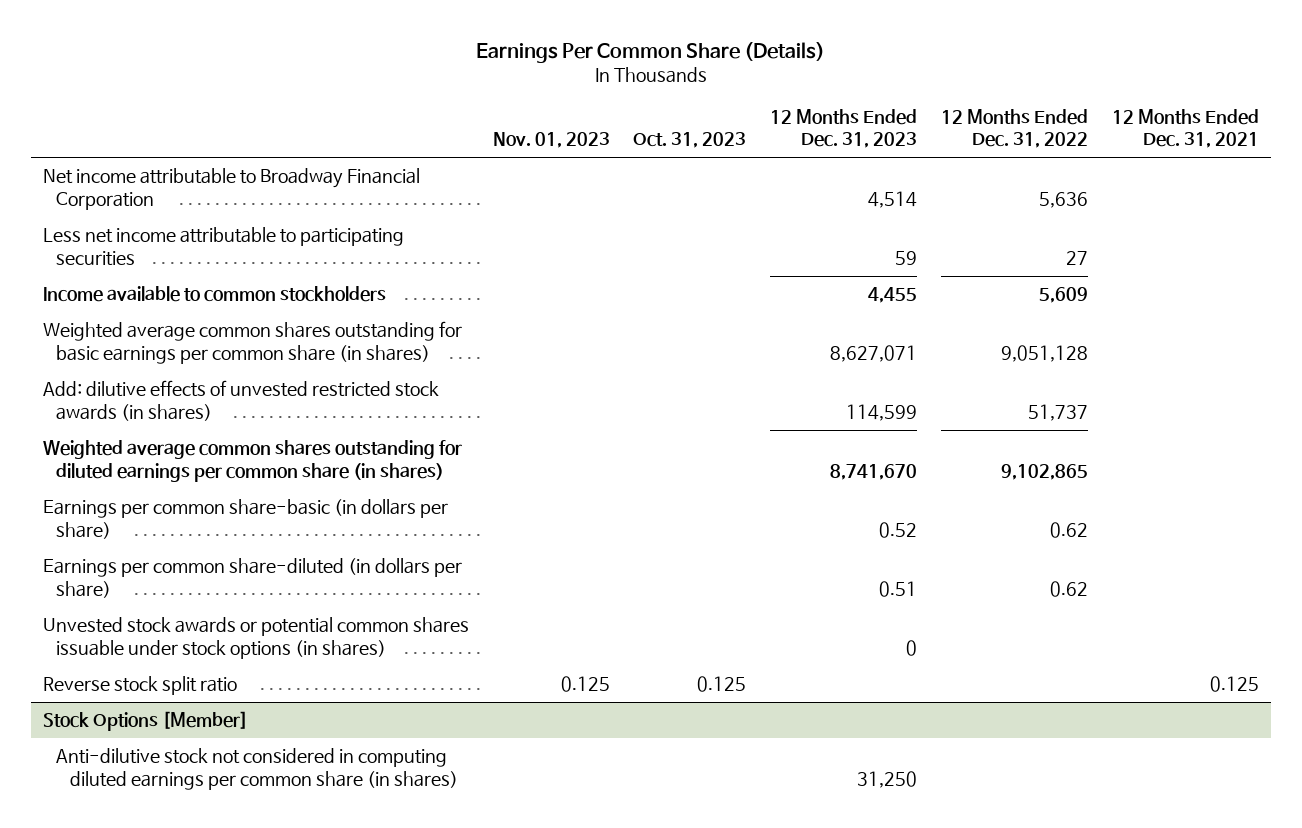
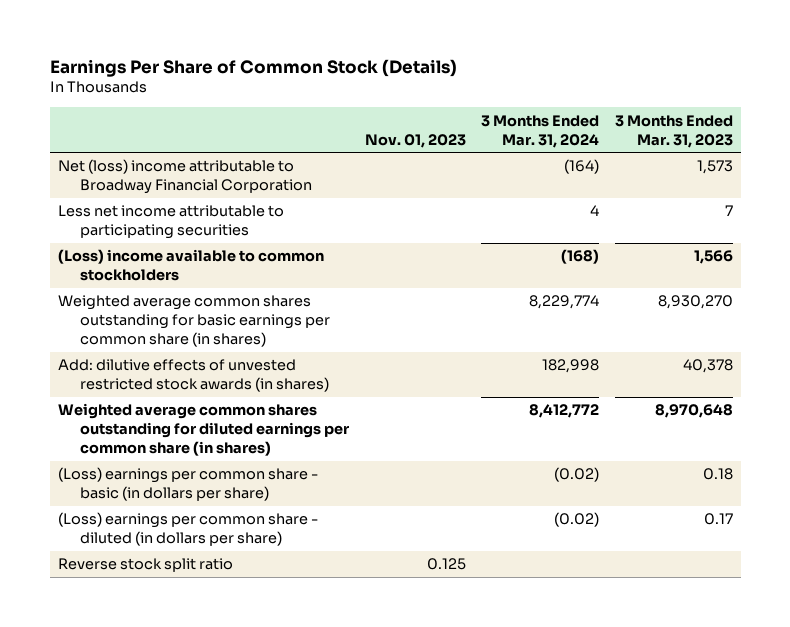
- Earnings Per Common Share (Details)
+ Earnings Per Share of Common Stock (Details)
- | Nov. 01, 2023 | Oct. 31, 2023 | 12 Months Ended Dec. 31, 2023 | 12 Months Ended Dec. 31, 2022 | 12 Months Ended Dec. 31, 2021
+ | Nov. 01, 2023 | 3 Months Ended Mar. 31, 2024 | 3 Months Ended Mar. 31, 2023
- Net income attributable to Broadway Financial Corporation | | | 4,514 | 5,636 |
+ Net (loss) income attributable to Broadway Financial Corporation | | (164) | 1,573
- Income available to common stockholders | | | 4,455 | 5,609 |
+ (Loss) income available to common stockholders | | (168) | 1,566
- Earnings per common share-basic (in dollars per share) | | | 0.52 | 0.62 |
- Earnings per common share-diluted (in dollars per share) | | | 0.51 | 0.62 |
- Unvested stock awards or potential common shares issuable under stock options (in shares) | | | 0 | |
+ (Loss) earnings per common share - basic (in dollars per share) | | (0.02) | 0.18
+ (Loss) earnings per common share - diluted (in dollars per share) | | (0.02) | 0.17
- Stock Options [Member]
- Anti-dilutive stock not considered in computing diluted earnings per common share (in shares) | | | 31,250 | |

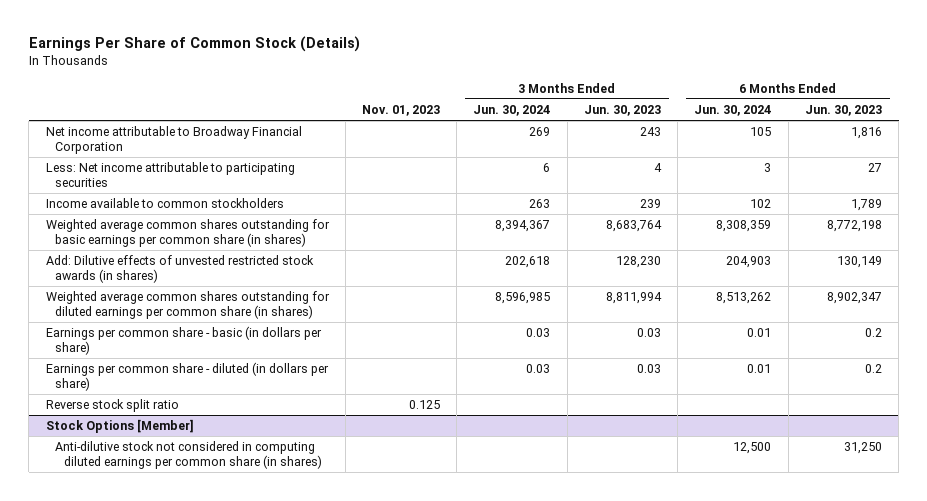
- | Nov. 01, 2023 | 3 Months Ended Mar. 31, 2024 | 3 Months Ended Mar. 31, 2023
+ | Nov. 01, 2023 | 3 Months Ended Jun. 30, 2024 | 3 Months Ended Jun. 30, 2023 | 6 Months Ended Jun. 30, 2024 | 6 Months Ended Jun. 30, 2023
- Net (loss) income attributable to Broadway Financial Corporation | | (164) | 1,573
- Less net income attributable to participating securities | | 4 | 7
- (Loss) income available to common stockholders | | (168) | 1,566
+ Net income attributable to Broadway Financial Corporation | | 269 | 243 | 105 | 1,816
+ Less: Net income attributable to participating securities | | 6 | 4 | 3 | 27
+ Income available to common stockholders | | 263 | 239 | 102 | 1,789
- Add: dilutive effects of unvested restricted stock awards (in shares) | | 182,998 | 40,378
+ Add: Dilutive effects of unvested restricted stock awards (in shares) | | 202,618 | 128,230 | 204,903 | 130,149
- (Loss) earnings per common share - basic (in dollars per share) | | (0.02) | 0.18
- (Loss) earnings per common share - diluted (in dollars per share) | | (0.02) | 0.17
+ Earnings per common share - basic (in dollars per share) | | 0.03 | 0.03 | 0.01 | 0.2
+ Earnings per common share - diluted (in dollars per share) | | 0.03 | 0.03 | 0.01 | 0.2
+ Stock Options [Member]
+ Anti-dilutive stock not considered in computing diluted earnings per common share (in shares) | | | | 12,500 | 31,250

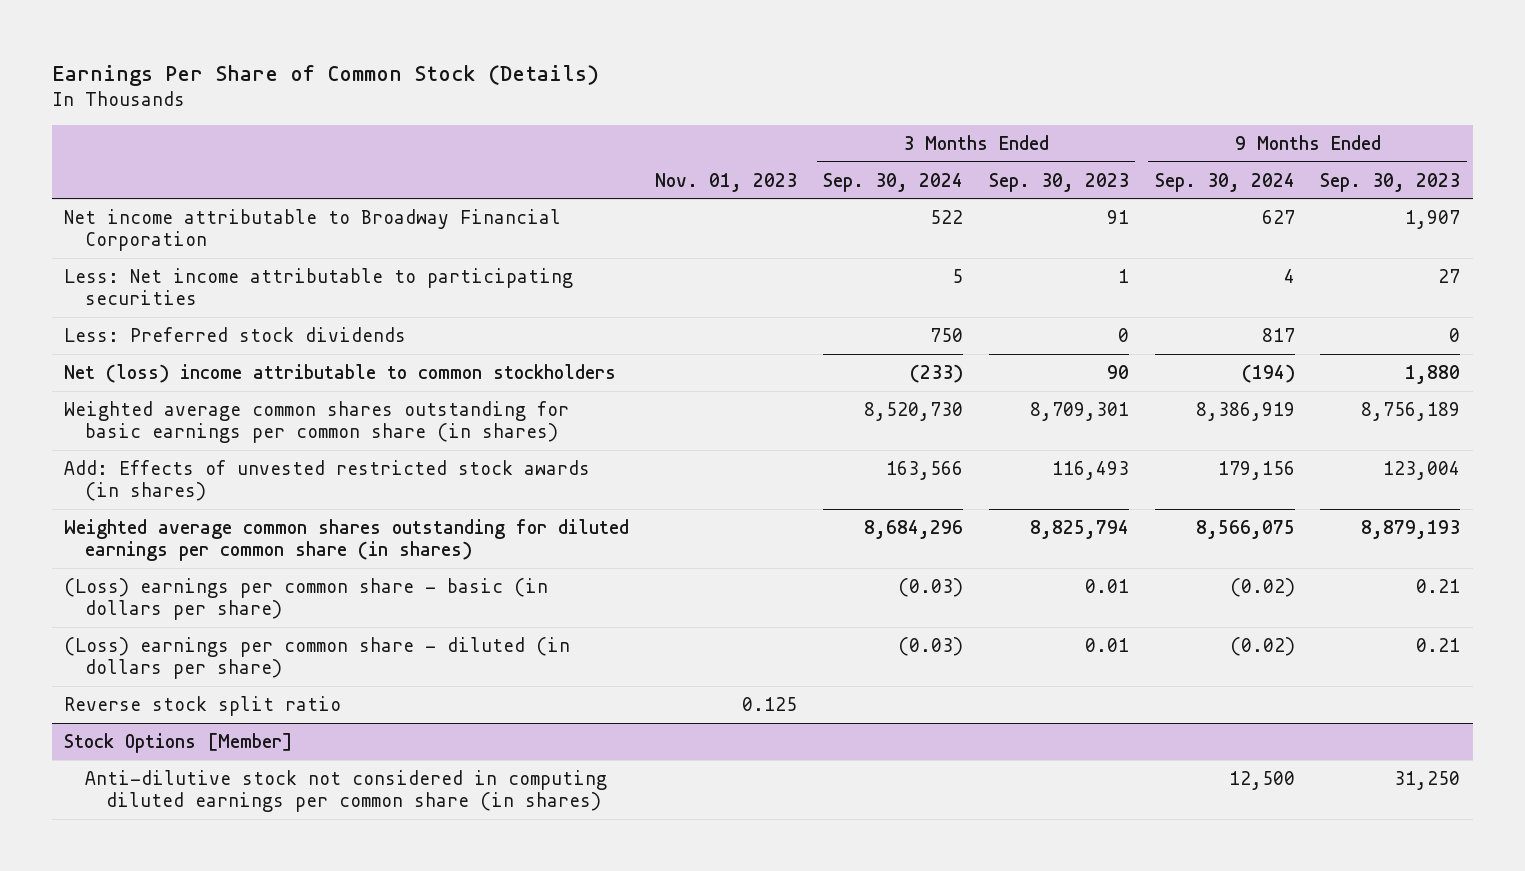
- | Nov. 01, 2023 | 3 Months Ended Jun. 30, 2024 | 3 Months Ended Jun. 30, 2023 | 6 Months Ended Jun. 30, 2024 | 6 Months Ended Jun. 30, 2023
+ | Nov. 01, 2023 | 3 Months Ended Sep. 30, 2024 | 3 Months Ended Sep. 30, 2023 | 9 Months Ended Sep. 30, 2024 | 9 Months Ended Sep. 30, 2023
- Income available to common stockholders | | 263 | 239 | 102 | 1,789
+ Less: Preferred stock dividends | | 750 | 0 | 817 | 0
+ Net (loss) income attributable to common stockholders | | (233) | 90 | (194) | 1,880
- Add: Dilutive effects of unvested restricted stock awards (in shares) | | 202,618 | 128,230 | 204,903 | 130,149
+ Add: Effects of unvested restricted stock awards (in shares) | | 163,566 | 116,493 | 179,156 | 123,004
- Earnings per common share - basic (in dollars per share) | | 0.03 | 0.03 | 0.01 | 0.2
- Earnings per common share - diluted (in dollars per share) | | 0.03 | 0.03 | 0.01 | 0.2
+ (Loss) earnings per common share - basic (in dollars per share) | | (0.03) | 0.01 | (0.02) | 0.21
+ (Loss) earnings per common share - diluted (in dollars per share) | | (0.03) | 0.01 | (0.02) | 0.21

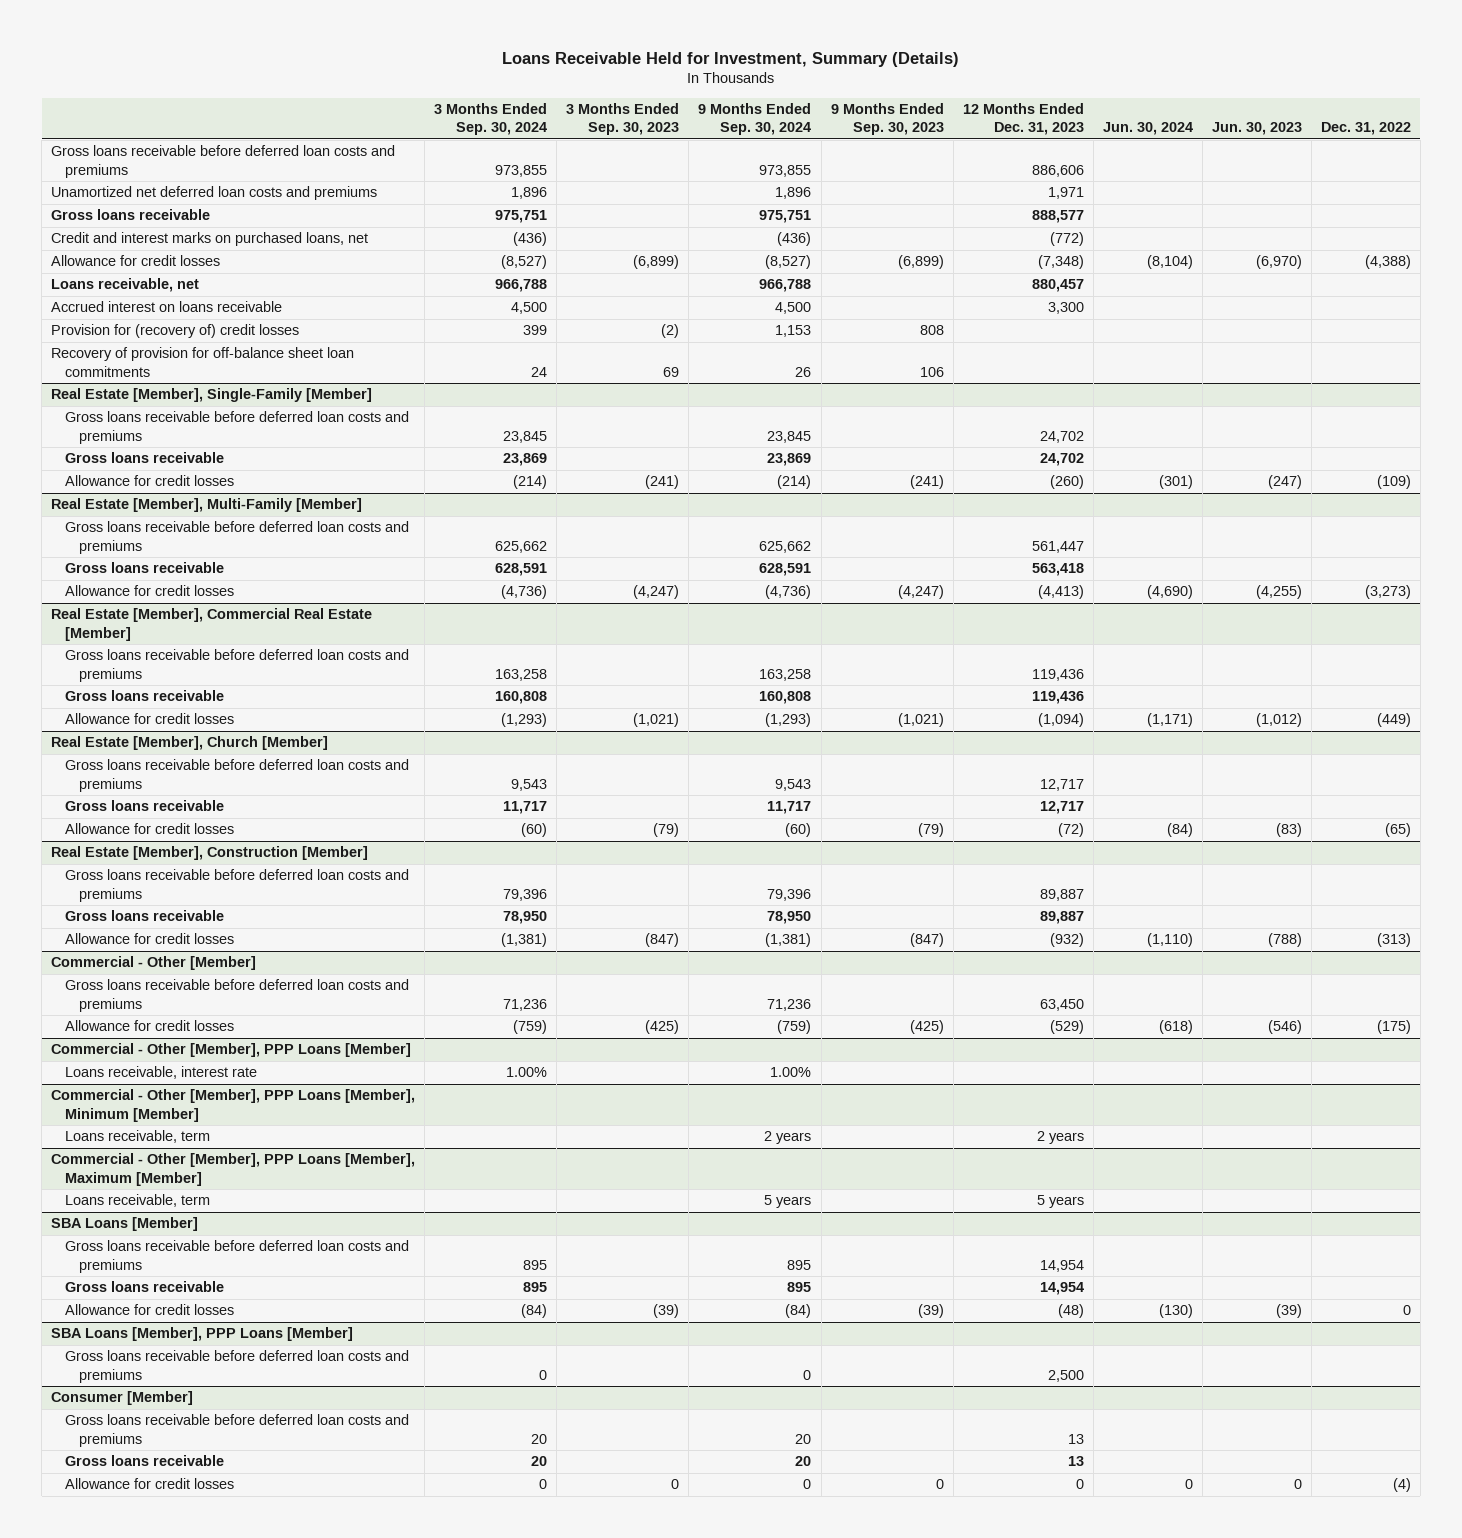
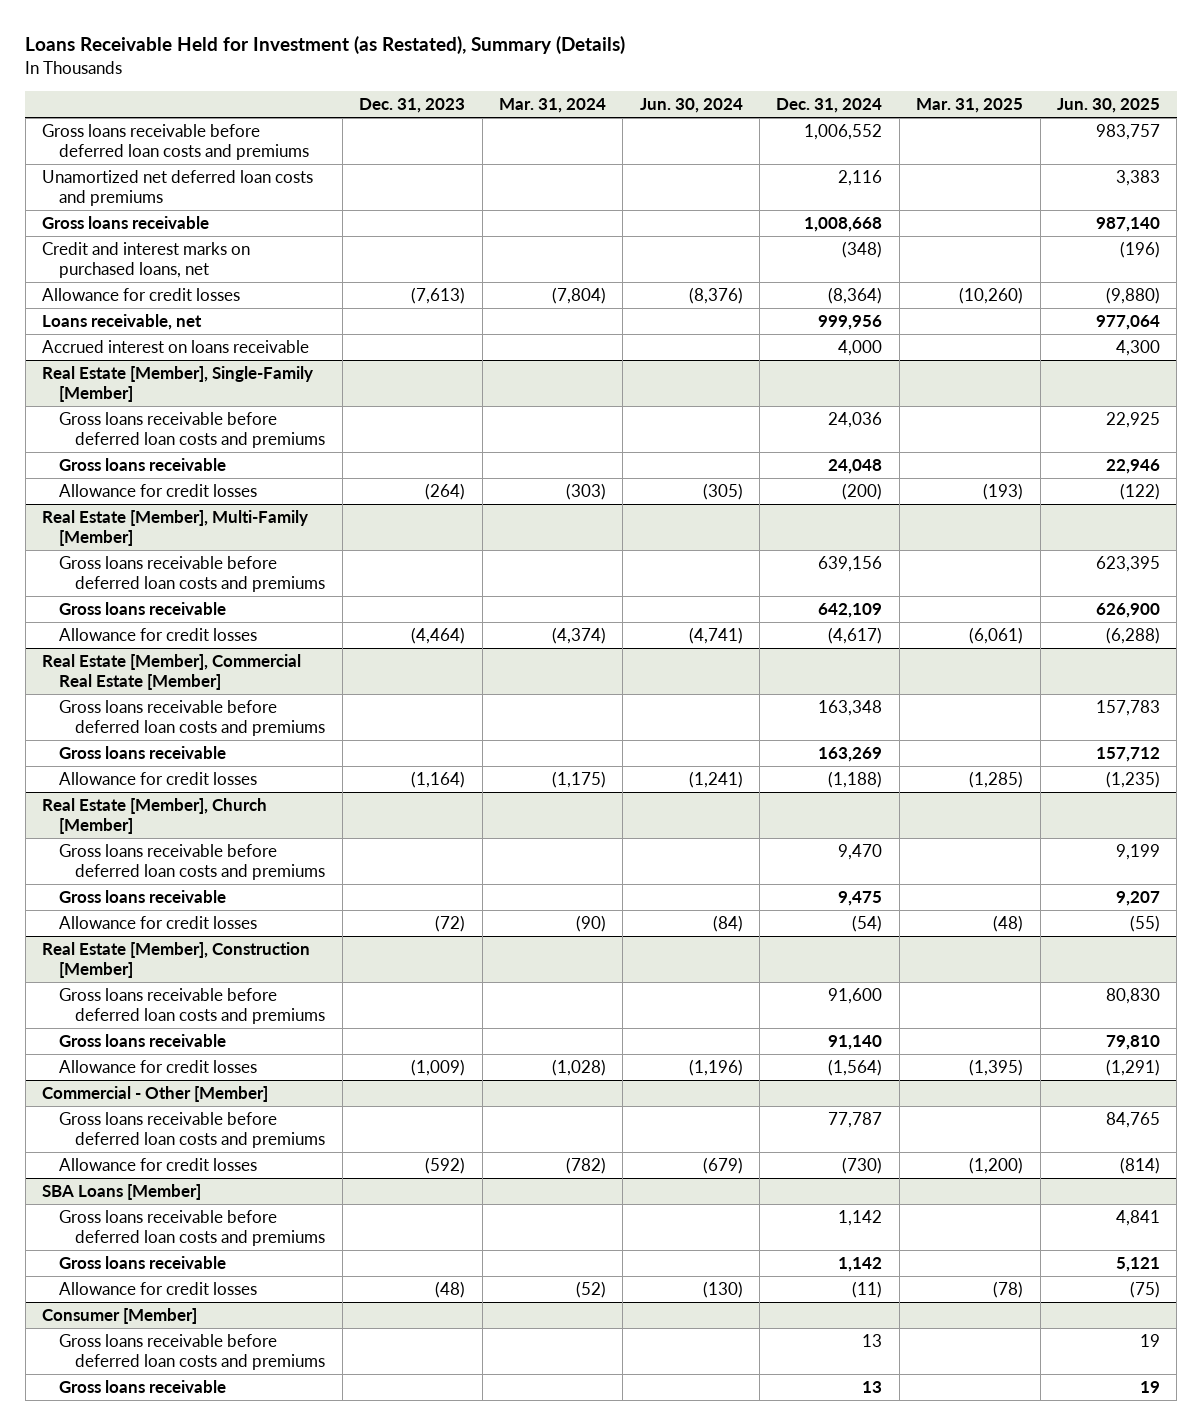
- Loans Receivable Held for Investment, Summary (Details)
+ Loans Receivable Held for Investment (as Restated), Summary (Details)
- | 3 Months Ended Sep. 30, 2024 | 3 Months Ended Sep. 30, 2023 | 9 Months Ended Sep. 30, 2024 | 9 Months Ended Sep. 30, 2023 | 12 Months Ended Dec. 31, 2023 | Jun. 30, 2024 | Jun. 30, 2023 | Dec. 31, 2022
+ | Dec. 31, 2023 | Mar. 31, 2024 | Jun. 30, 2024 | Dec. 31, 2024 | Mar. 31, 2025 | Jun. 30, 2025
- Allowance for credit losses | (8,527) | (6,899) | (8,527) | (6,899) | (7,348) | (8,104) | (6,970) | (4,388)
+ Allowance for credit losses | (7,613) | (7,804) | (8,376) | (8,364) | (10,260) | (9,880)
- Provision for (recovery of) credit losses | 399 | (2) | 1,153 | 808 | | | |
- Recovery of provision for off-balance sheet loan commitments | 24 | 69 | 26 | 106 | | | |
@ Real Estate [Member], Single-Family [Member]
- Allowance for credit losses | (214) | (241) | (214) | (241) | (260) | (301) | (247) | (109)
+ Allowance for credit losses | (264) | (303) | (305) | (200) | (193) | (122)
@ Real Estate [Member], Multi-Family [Member]
- Allowance for credit losses | (4,736) | (4,247) | (4,736) | (4,247) | (4,413) | (4,690) | (4,255) | (3,273)
+ Allowance for credit losses | (4,464) | (4,374) | (4,741) | (4,617) | (6,061) | (6,288)
@ Real Estate [Member], Commercial Real Estate [Member]
- Allowance for credit losses | (1,293) | (1,021) | (1,293) | (1,021) | (1,094) | (1,171) | (1,012) | (449)
+ Allowance for credit losses | (1,164) | (1,175) | (1,241) | (1,188) | (1,285) | (1,235)
@ Real Estate [Member], Construction [Member]
- Allowance for credit losses | (1,381) | (847) | (1,381) | (847) | (932) | (1,110) | (788) | (313)
+ Allowance for credit losses | (1,009) | (1,028) | (1,196) | (1,564) | (1,395) | (1,291)
@ Commercial - Other [Member]
- Allowance for credit losses | (759) | (425) | (759) | (425) | (529) | (618) | (546) | (175)
- Commercial - Other [Member], PPP Loans [Member]
- Loans receivable, interest rate | 1.00% | | 1.00% | | | | |
- Commercial - Other [Member], PPP Loans [Member], Minimum [Member]
- Loans receivable, term | | | 2 years | | 2 years | | |
- Commercial - Other [Member], PPP Loans [Member], Maximum [Member]
- Loans receivable, term | | | 5 years | | 5 years | | |
@ Commercial - Other [Member]
+ Allowance for credit losses | (592) | (782) | (679) | (730) | (1,200) | (814)
- SBA Loans [Member], PPP Loans [Member]
- Gross loans receivable before deferred loan costs and premiums | 0 | | 0 | | 2,500 | | |
@ Consumer [Member]
- Allowance for credit losses | 0 | 0 | 0 | 0 | 0 | 0 | 0 | (4)

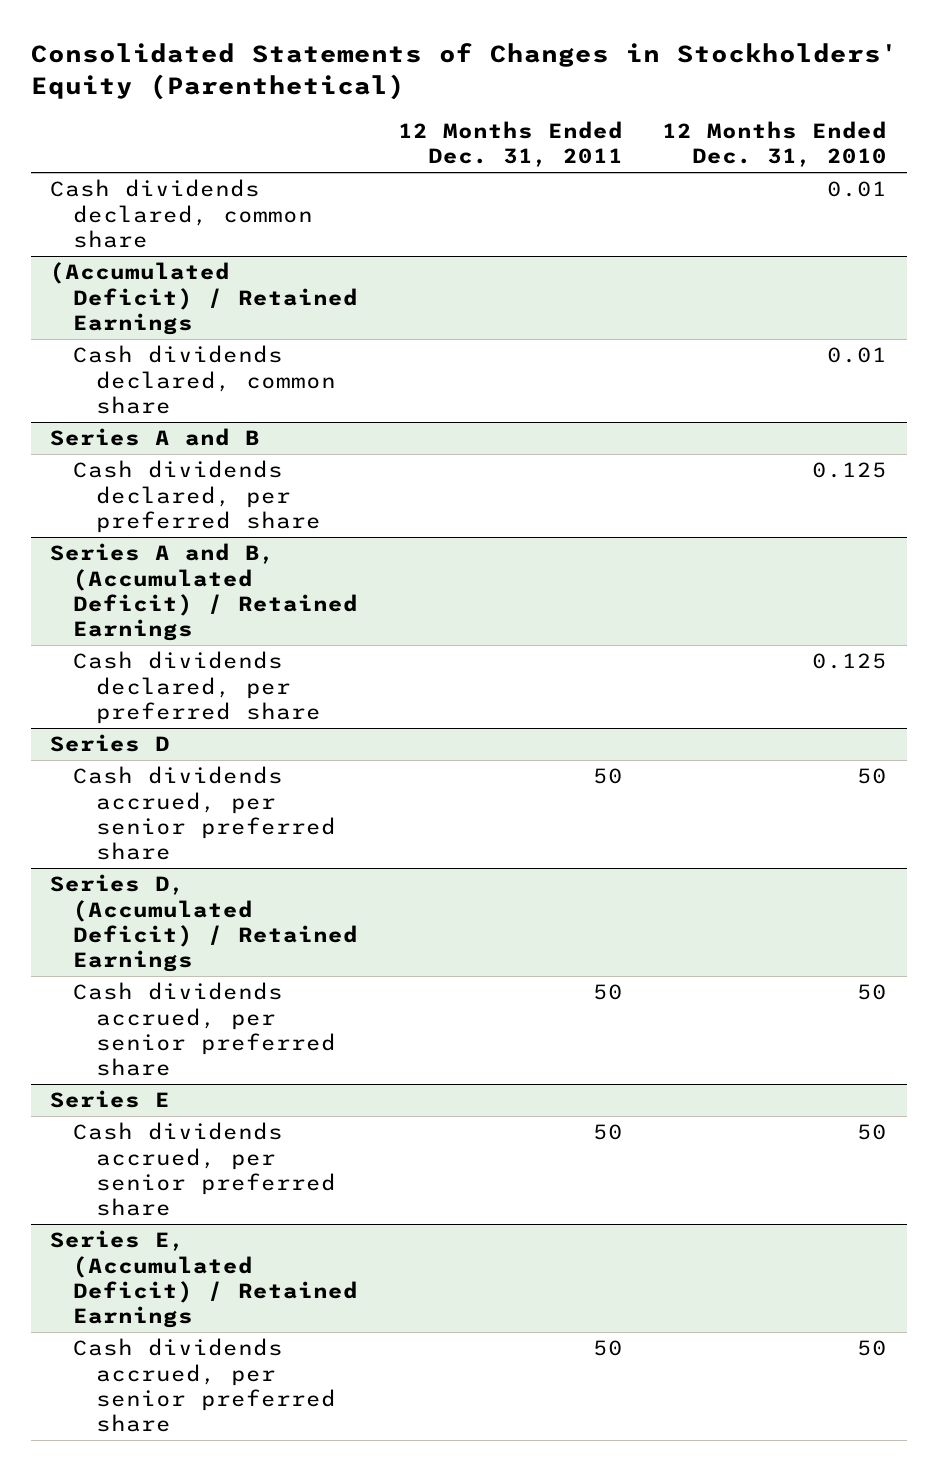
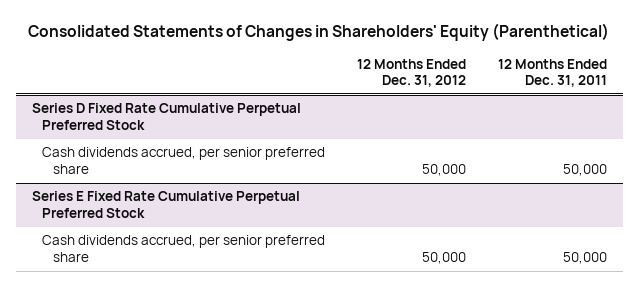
- Consolidated Statements of Changes in Stockholders' Equity (Parenthetical)
+ Consolidated Statements of Changes in Shareholders' Equity (Parenthetical)
- | 12 Months Ended Dec. 31, 2011 | 12 Months Ended Dec. 31, 2010
+ | 12 Months Ended Dec. 31, 2012 | 12 Months Ended Dec. 31, 2011
- Cash dividends declared, common share | | 0.01
- (Accumulated Deficit) / Retained Earnings
- Cash dividends declared, common share | | 0.01
- Series A and B
- Cash dividends declared, per preferred share | | 0.125
- Series A and B, (Accumulated Deficit) / Retained Earnings
- Cash dividends declared, per preferred share | | 0.125
- Series D
- Cash dividends accrued, per senior preferred share | 50 | 50
- Series D, (Accumulated Deficit) / Retained Earnings
- Cash dividends accrued, per senior preferred share | 50 | 50
- Series E
- Cash dividends accrued, per senior preferred share | 50 | 50
- Series E, (Accumulated Deficit) / Retained Earnings
- Cash dividends accrued, per senior preferred share | 50 | 50
+ Series D Fixed Rate Cumulative Perpetual Preferred Stock
+ Cash dividends accrued, per senior preferred share | 50,000 | 50,000
+ Series E Fixed Rate Cumulative Perpetual Preferred Stock
+ Cash dividends accrued, per senior preferred share | 50,000 | 50,000

